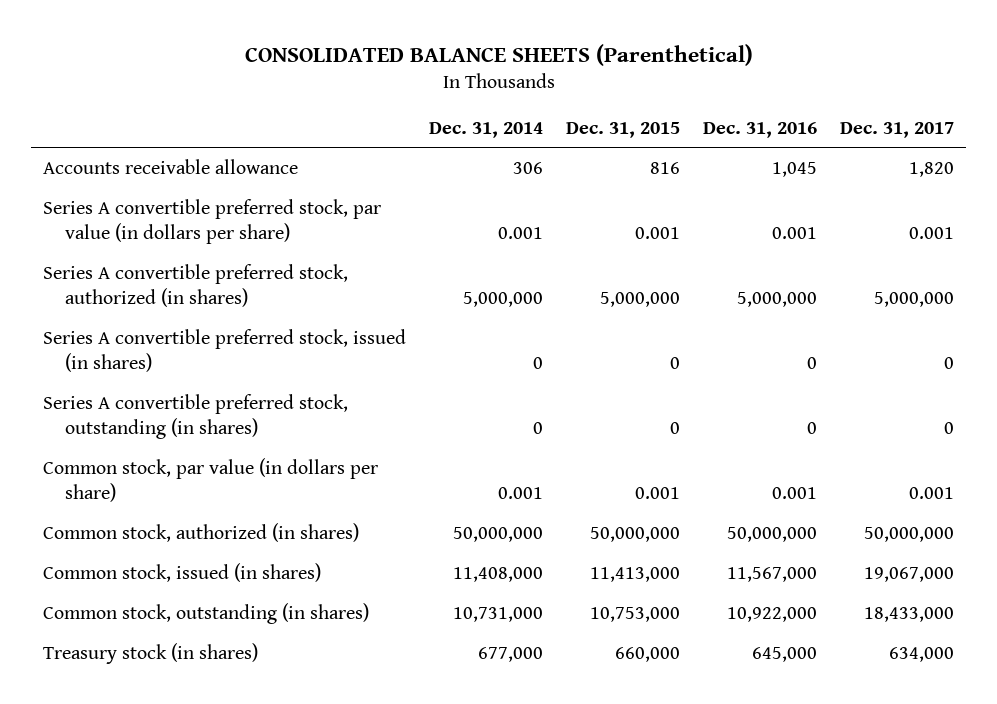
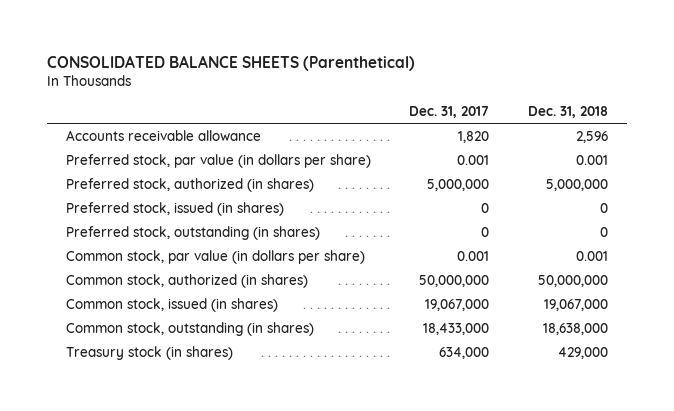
- | Dec. 31, 2014 | Dec. 31, 2015 | Dec. 31, 2016 | Dec. 31, 2017
+ | Dec. 31, 2017 | Dec. 31, 2018
- Series A convertible preferred stock, par value (in dollars per share) | 0.001 | 0.001 | 0.001 | 0.001
- Series A convertible preferred stock, authorized (in shares) | 5,000,000 | 5,000,000 | 5,000,000 | 5,000,000
- Series A convertible preferred stock, issued (in shares) | 0 | 0 | 0 | 0
- Series A convertible preferred stock, outstanding (in shares) | 0 | 0 | 0 | 0
+ Preferred stock, par value (in dollars per share) | 0.001 | 0.001
+ Preferred stock, authorized (in shares) | 5,000,000 | 5,000,000
+ Preferred stock, issued (in shares) | 0 | 0
+ Preferred stock, outstanding (in shares) | 0 | 0

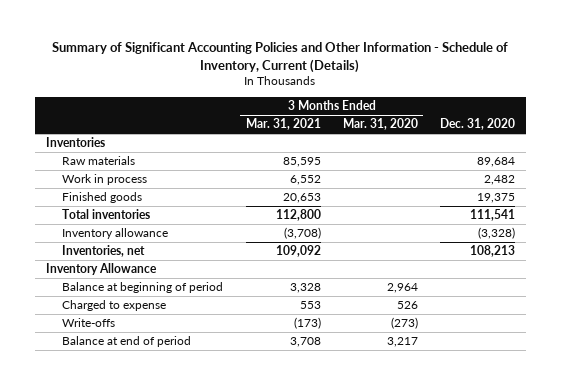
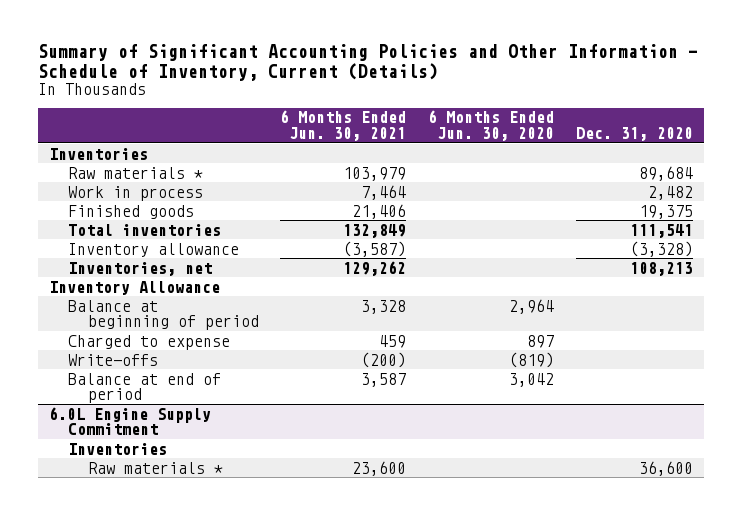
- | 3 Months Ended Mar. 31, 2021 | 3 Months Ended Mar. 31, 2020 | Dec. 31, 2020
+ | 6 Months Ended Jun. 30, 2021 | 6 Months Ended Jun. 30, 2020 | Dec. 31, 2020
- Raw materials | 85,595 | | 89,684
+ Raw materials * | 103,979 | | 89,684
+ 6.0L Engine Supply Commitment
+ Inventories
+ Raw materials * | 23,600 | | 36,600

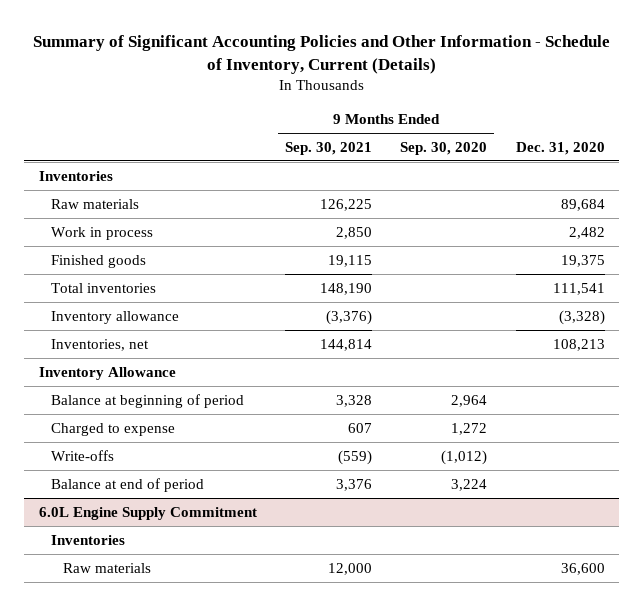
- | 6 Months Ended Jun. 30, 2021 | 6 Months Ended Jun. 30, 2020 | Dec. 31, 2020
+ | 9 Months Ended Sep. 30, 2021 | 9 Months Ended Sep. 30, 2020 | Dec. 31, 2020
- Raw materials * | 103,979 | | 89,684
+ Raw materials | 126,225 | | 89,684
@ 6.0L Engine Supply Commitment
- Raw materials * | 23,600 | | 36,600
+ Raw materials | 12,000 | | 36,600

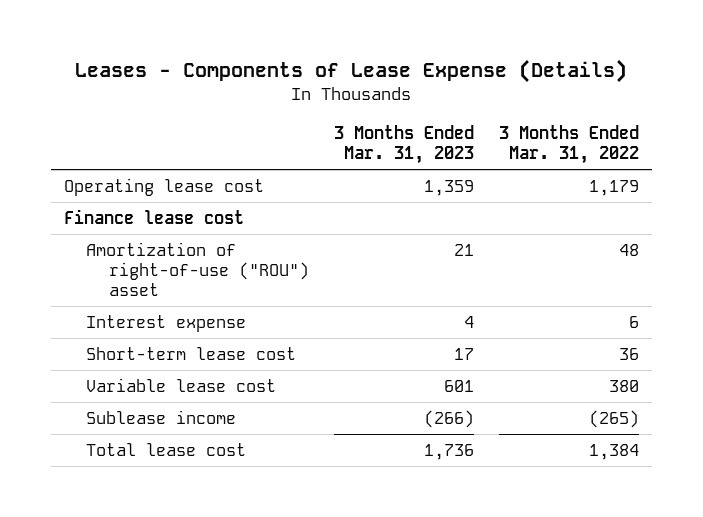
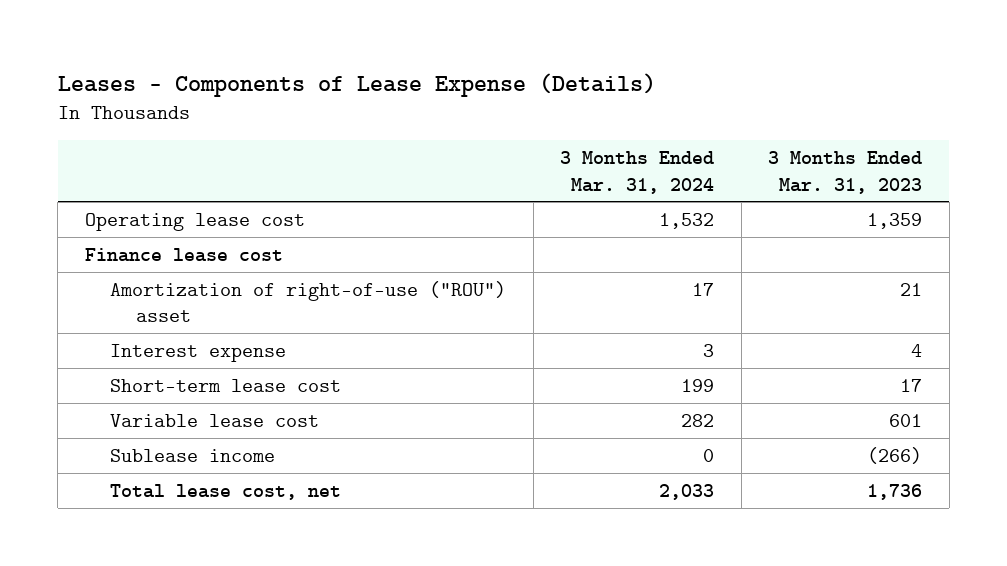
- | 3 Months Ended Mar. 31, 2023 | 3 Months Ended Mar. 31, 2022
+ | 3 Months Ended Mar. 31, 2024 | 3 Months Ended Mar. 31, 2023
- Total lease cost | 1,736 | 1,384
+ Total lease cost, net | 2,033 | 1,736

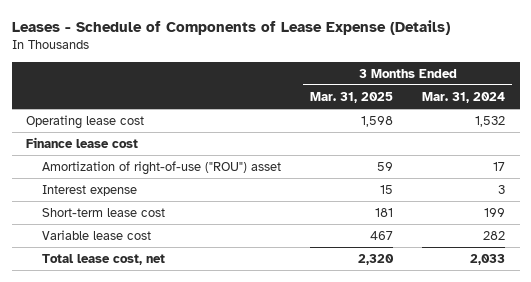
- Leases - Components of Lease Expense (Details)
+ Leases - Schedule of Components of Lease Expense (Details)
- | 3 Months Ended Mar. 31, 2024 | 3 Months Ended Mar. 31, 2023
+ | 3 Months Ended Mar. 31, 2025 | 3 Months Ended Mar. 31, 2024
- Sublease income | 0 | (266)

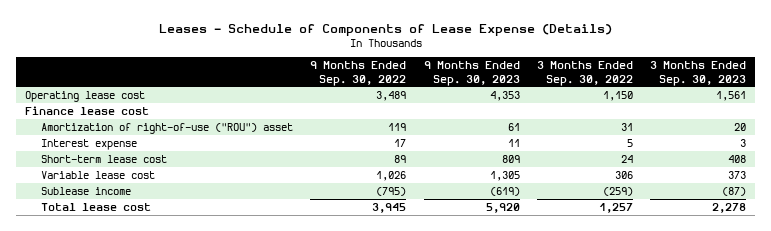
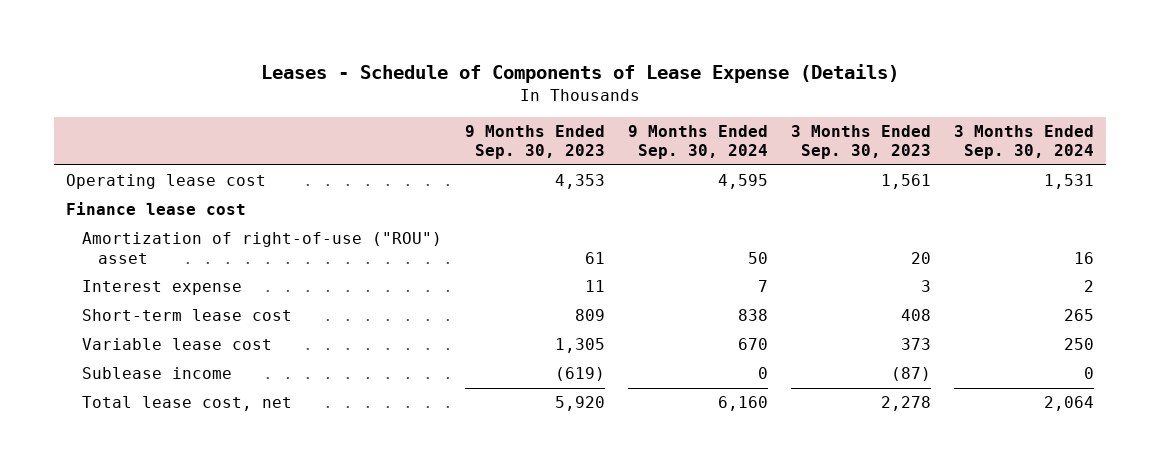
- | 9 Months Ended Sep. 30, 2022 | 9 Months Ended Sep. 30, 2023 | 3 Months Ended Sep. 30, 2022 | 3 Months Ended Sep. 30, 2023
+ | 9 Months Ended Sep. 30, 2023 | 9 Months Ended Sep. 30, 2024 | 3 Months Ended Sep. 30, 2023 | 3 Months Ended Sep. 30, 2024
- Total lease cost | 3,945 | 5,920 | 1,257 | 2,278
+ Total lease cost, net | 5,920 | 6,160 | 2,278 | 2,064

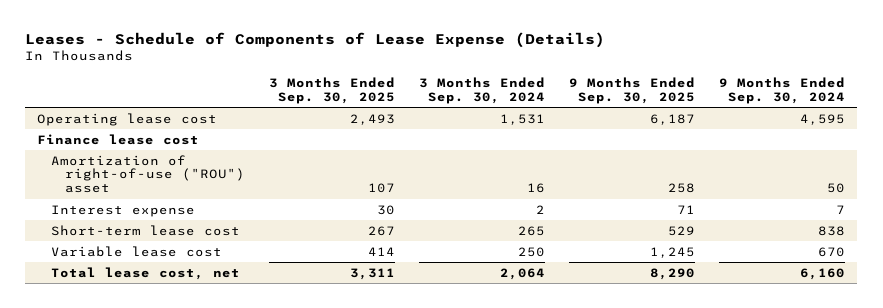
- | 9 Months Ended Sep. 30, 2023 | 9 Months Ended Sep. 30, 2024 | 3 Months Ended Sep. 30, 2023 | 3 Months Ended Sep. 30, 2024
+ | 3 Months Ended Sep. 30, 2025 | 3 Months Ended Sep. 30, 2024 | 9 Months Ended Sep. 30, 2025 | 9 Months Ended Sep. 30, 2024
- Sublease income | (619) | 0 | (87) | 0

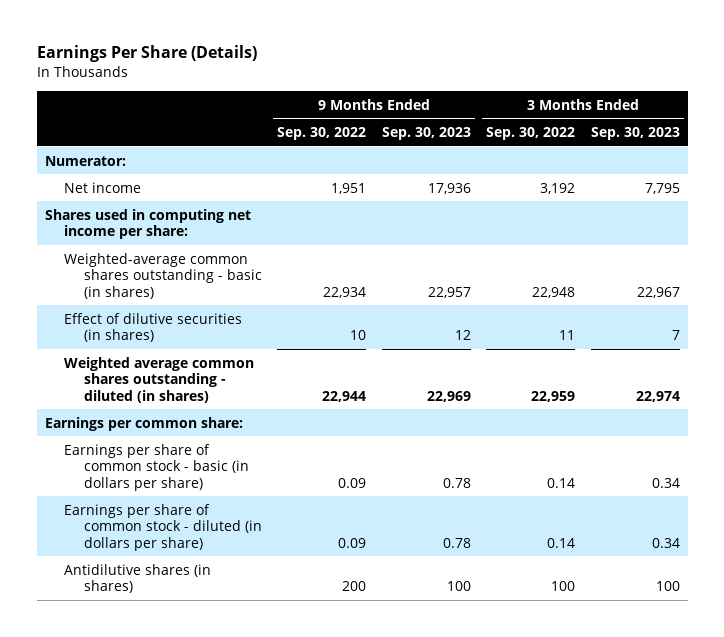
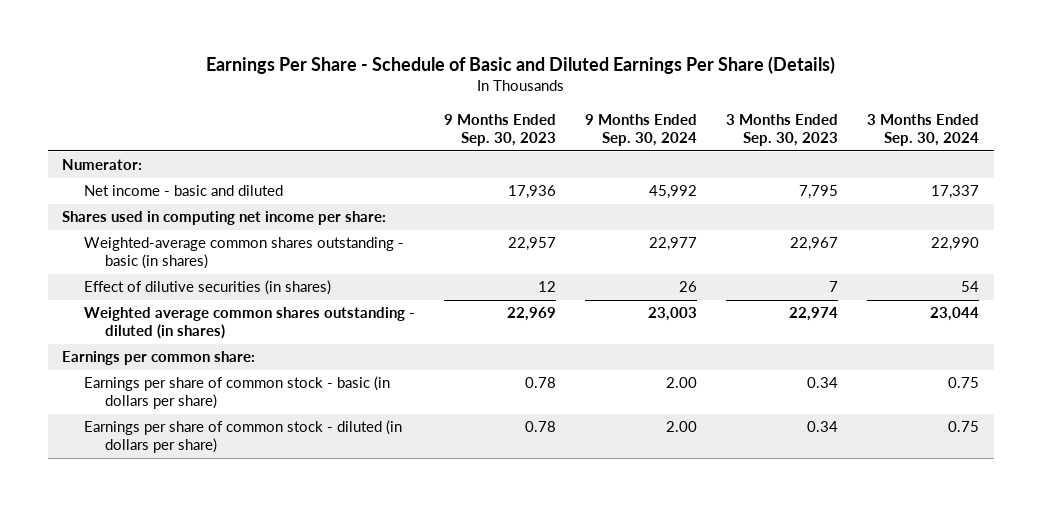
- Earnings Per Share (Details)
+ Earnings Per Share - Schedule of Basic and Diluted Earnings Per Share (Details)
- | 9 Months Ended Sep. 30, 2022 | 9 Months Ended Sep. 30, 2023 | 3 Months Ended Sep. 30, 2022 | 3 Months Ended Sep. 30, 2023
+ | 9 Months Ended Sep. 30, 2023 | 9 Months Ended Sep. 30, 2024 | 3 Months Ended Sep. 30, 2023 | 3 Months Ended Sep. 30, 2024
- Net income | 1,951 | 17,936 | 3,192 | 7,795
+ Net income - basic and diluted | 17,936 | 45,992 | 7,795 | 17,337
- Antidilutive shares (in shares) | 200 | 100 | 100 | 100

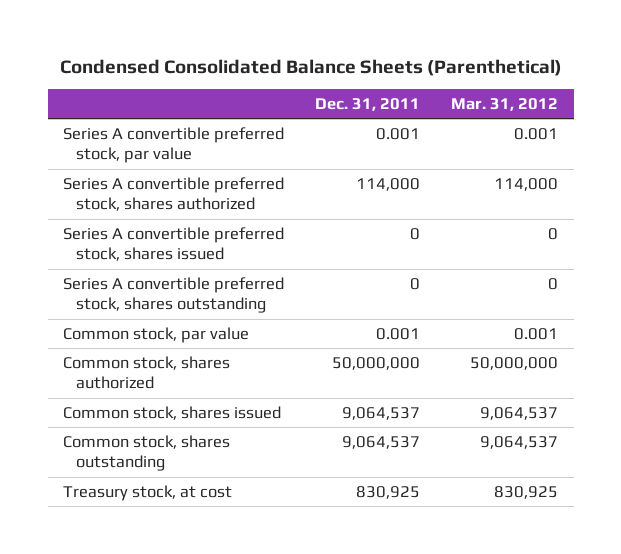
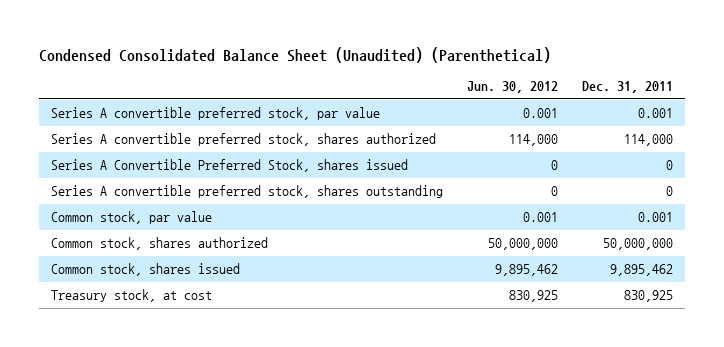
- Condensed Consolidated Balance Sheets (Parenthetical)
+ Condensed Consolidated Balance Sheet (Unaudited) (Parenthetical)
- | Dec. 31, 2011 | Mar. 31, 2012
+ | Jun. 30, 2012 | Dec. 31, 2011
- Series A convertible preferred stock, shares issued | 0 | 0
+ Series A Convertible Preferred Stock, shares issued | 0 | 0
- Common stock, shares issued | 9,064,537 | 9,064,537
- Common stock, shares outstanding | 9,064,537 | 9,064,537
+ Common stock, shares issued | 9,895,462 | 9,895,462

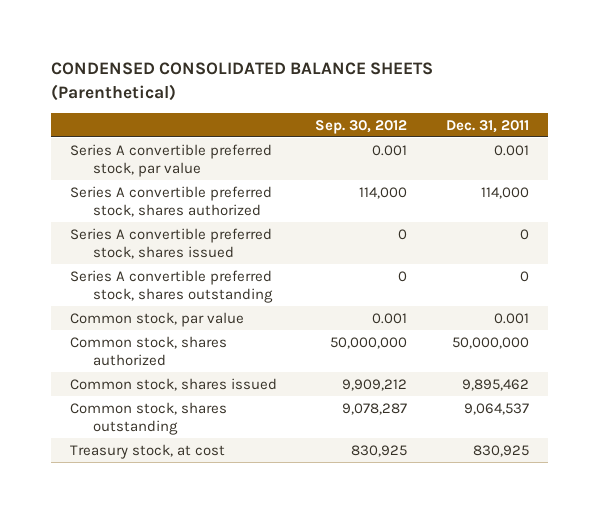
- Condensed Consolidated Balance Sheet (Unaudited) (Parenthetical)
+ CONDENSED CONSOLIDATED BALANCE SHEETS (Parenthetical)
- | Jun. 30, 2012 | Dec. 31, 2011
+ | Sep. 30, 2012 | Dec. 31, 2011
- Series A Convertible Preferred Stock, shares issued | 0 | 0
+ Series A convertible preferred stock, shares issued | 0 | 0
+ Common stock, shares outstanding | 9,078,287 | 9,064,537

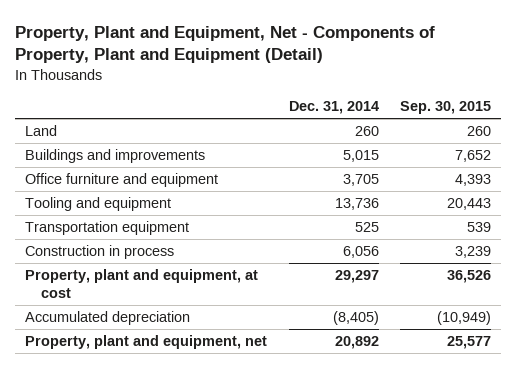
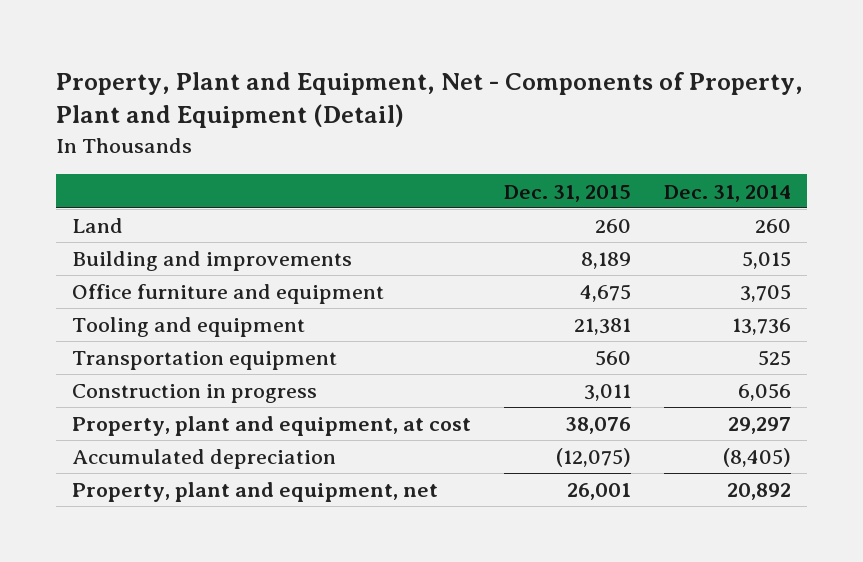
- | Dec. 31, 2014 | Sep. 30, 2015
+ | Dec. 31, 2015 | Dec. 31, 2014
- Buildings and improvements | 5,015 | 7,652
+ Building and improvements | 8,189 | 5,015
- Construction in process | 6,056 | 3,239
+ Construction in progress | 3,011 | 6,056

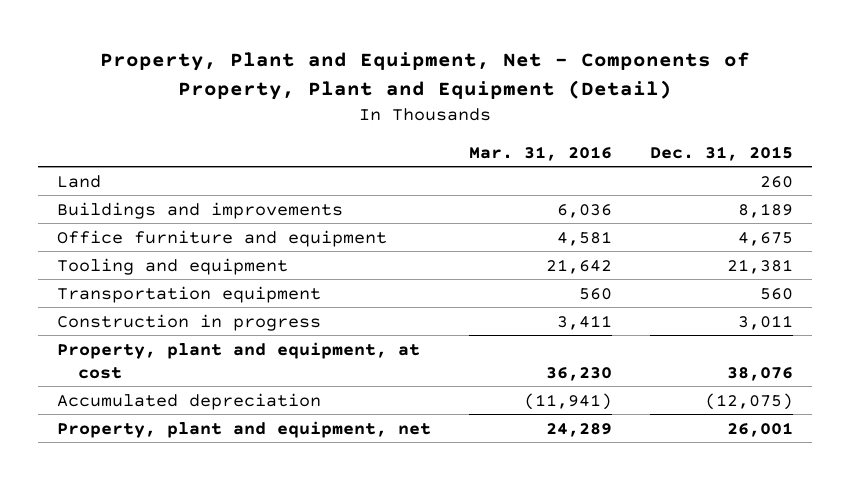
- | Dec. 31, 2015 | Dec. 31, 2014
+ | Mar. 31, 2016 | Dec. 31, 2015
- Building and improvements | 8,189 | 5,015
+ Buildings and improvements | 6,036 | 8,189

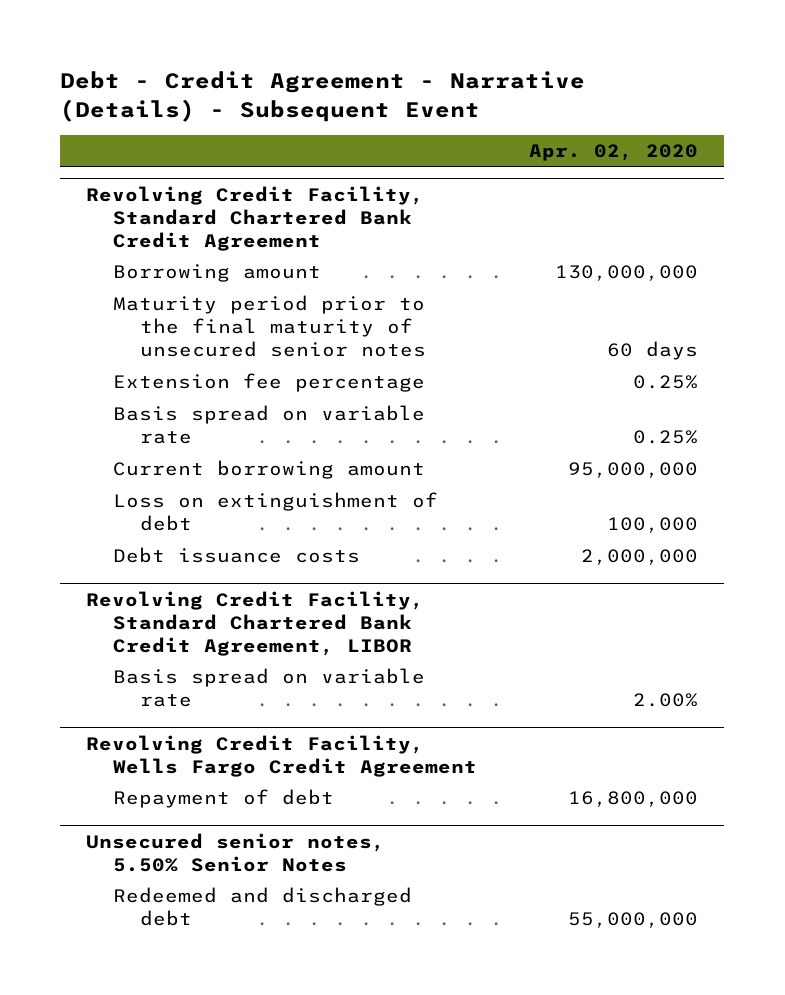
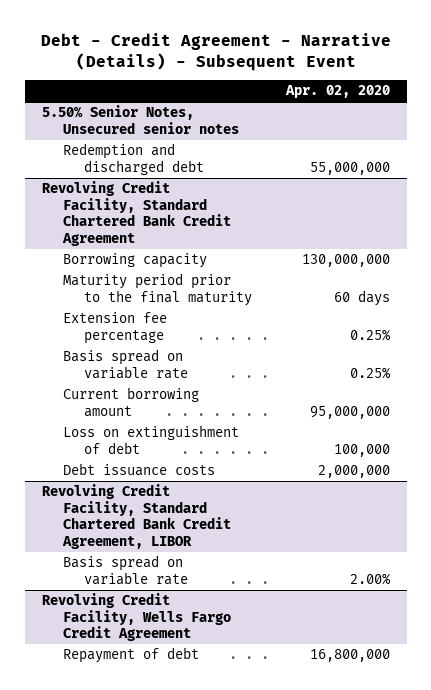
+ 5.50% Senior Notes, Unsecured senior notes
+ Redemption and discharged debt | 55,000,000
@ Revolving Credit Facility, Standard Chartered Bank Credit Agreement
- Borrowing amount | 130,000,000
- Maturity period prior to the final maturity of unsecured senior notes | 60 days
+ Borrowing capacity | 130,000,000
+ Maturity period prior to the final maturity | 60 days
- Unsecured senior notes, 5.50% Senior Notes
- Redeemed and discharged debt | 55,000,000

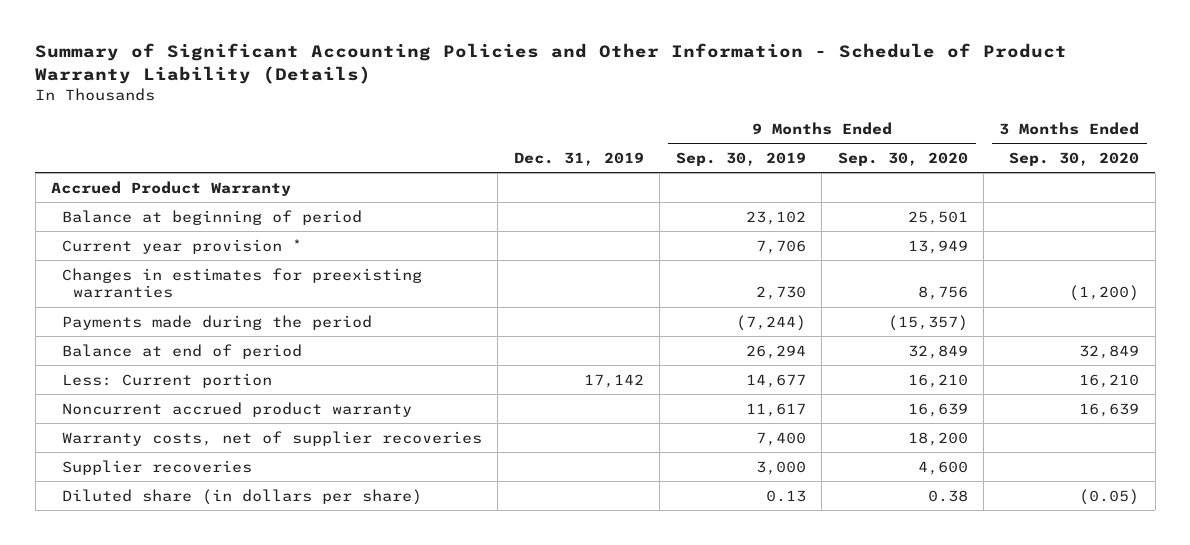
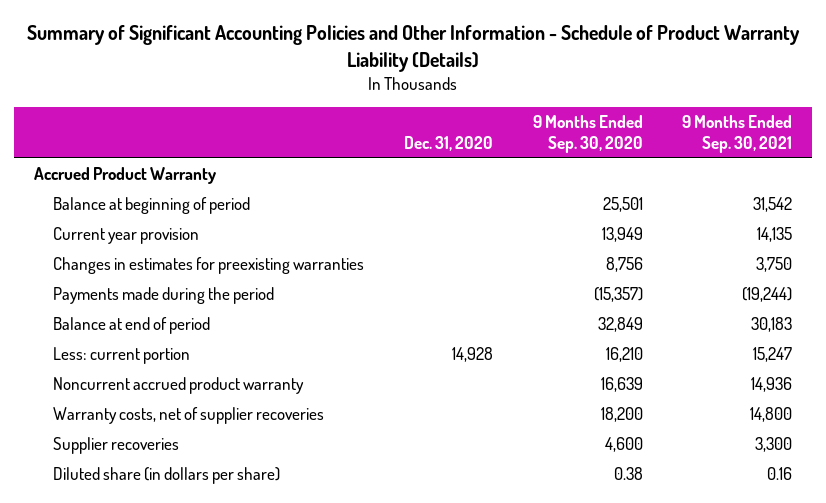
- | Dec. 31, 2019 | 9 Months Ended Sep. 30, 2019 | 9 Months Ended Sep. 30, 2020 | 3 Months Ended Sep. 30, 2020
+ | Dec. 31, 2020 | 9 Months Ended Sep. 30, 2020 | 9 Months Ended Sep. 30, 2021
- Current year provision * | | 7,706 | 13,949 |
+ Current year provision | | 13,949 | 14,135
- Less: Current portion | 17,142 | 14,677 | 16,210 | 16,210
+ Less: current portion | 14,928 | 16,210 | 15,247

